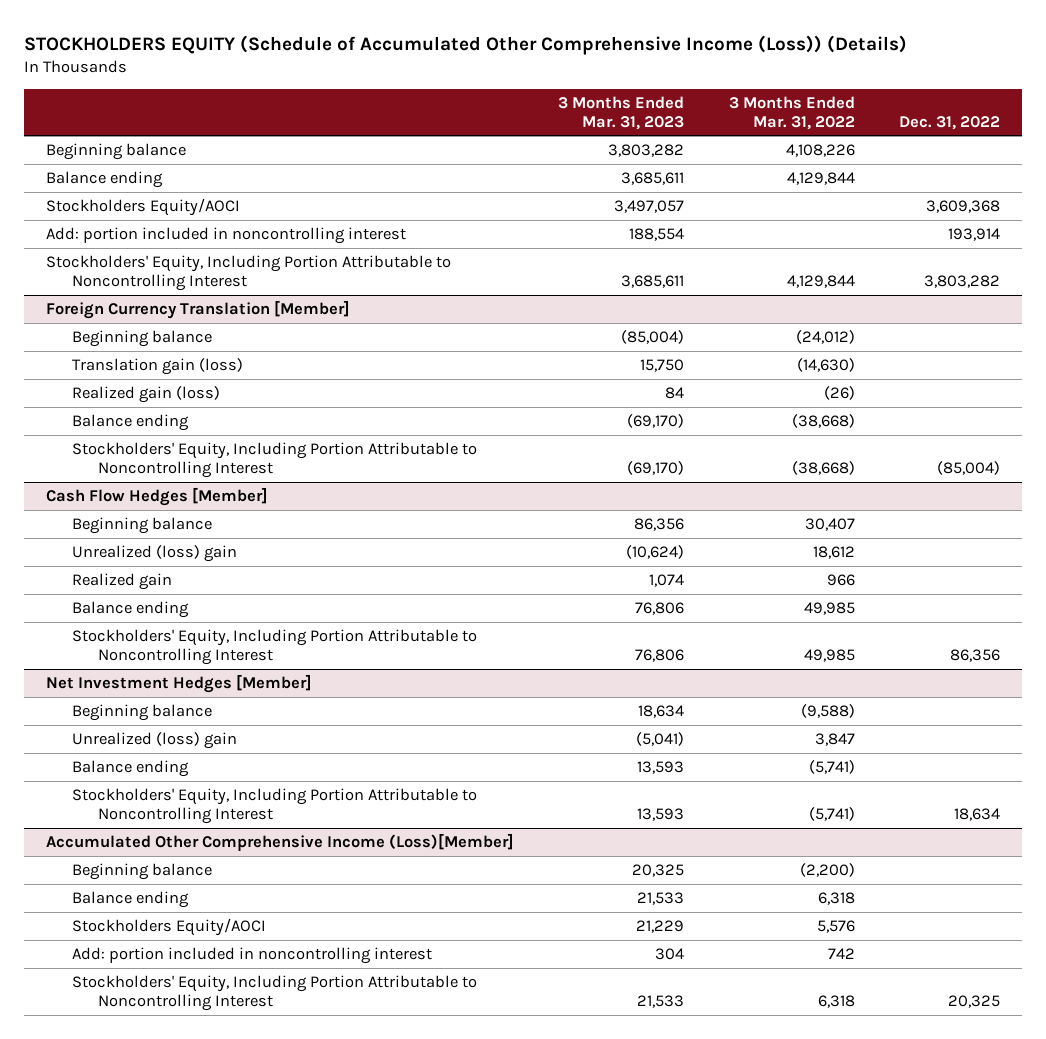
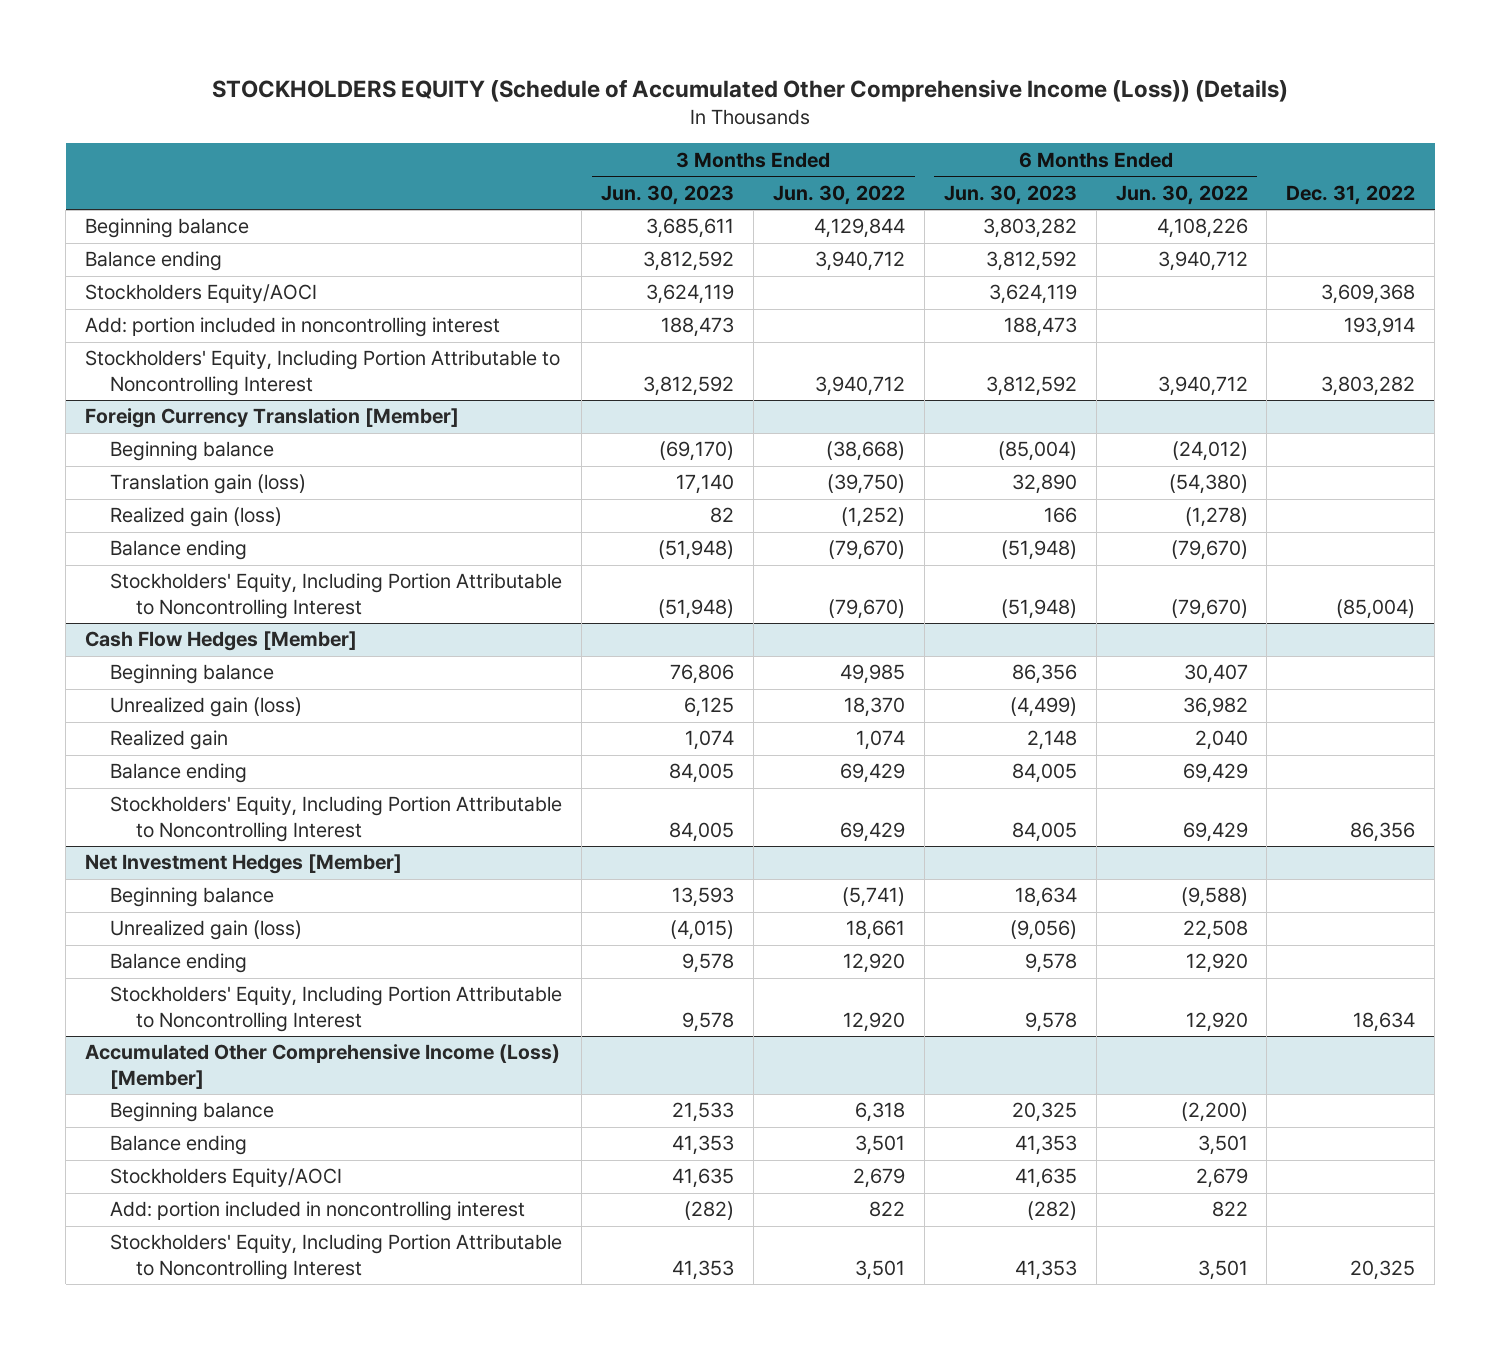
- | 3 Months Ended Mar. 31, 2023 | 3 Months Ended Mar. 31, 2022 | Dec. 31, 2022
+ | 3 Months Ended Jun. 30, 2023 | 3 Months Ended Jun. 30, 2022 | 6 Months Ended Jun. 30, 2023 | 6 Months Ended Jun. 30, 2022 | Dec. 31, 2022
@ Cash Flow Hedges [Member]
- Unrealized (loss) gain | (10,624) | 18,612 |
+ Unrealized gain (loss) | 6,125 | 18,370 | (4,499) | 36,982 |
@ Net Investment Hedges [Member]
- Unrealized (loss) gain | (5,041) | 3,847 |
+ Unrealized gain (loss) | (4,015) | 18,661 | (9,056) | 22,508 |
- Accumulated Other Comprehensive Income (Loss)[Member]
+ Accumulated Other Comprehensive Income (Loss) [Member]

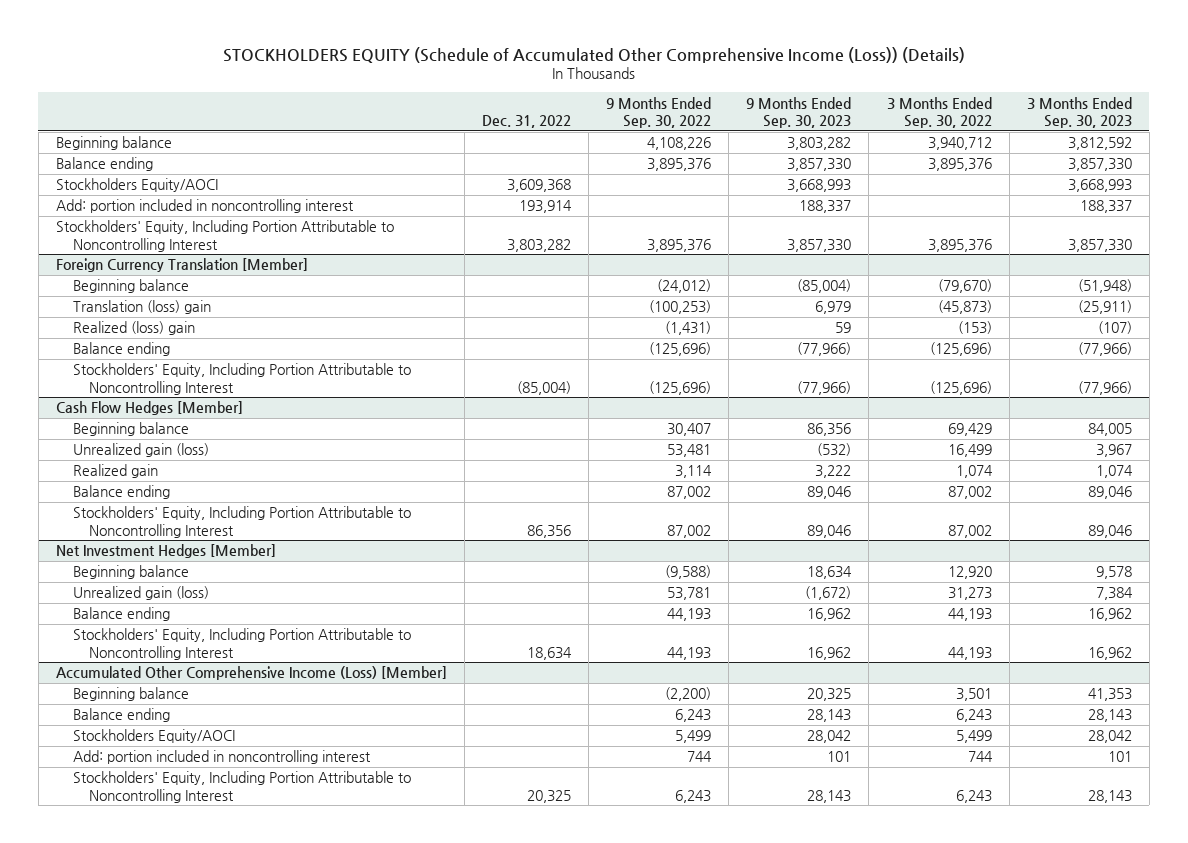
- | 3 Months Ended Jun. 30, 2023 | 3 Months Ended Jun. 30, 2022 | 6 Months Ended Jun. 30, 2023 | 6 Months Ended Jun. 30, 2022 | Dec. 31, 2022
+ | Dec. 31, 2022 | 9 Months Ended Sep. 30, 2022 | 9 Months Ended Sep. 30, 2023 | 3 Months Ended Sep. 30, 2022 | 3 Months Ended Sep. 30, 2023
@ Foreign Currency Translation [Member]
- Translation gain (loss) | 17,140 | (39,750) | 32,890 | (54,380) |
- Realized gain (loss) | 82 | (1,252) | 166 | (1,278) |
+ Translation (loss) gain | | (100,253) | 6,979 | (45,873) | (25,911)
+ Realized (loss) gain | | (1,431) | 59 | (153) | (107)

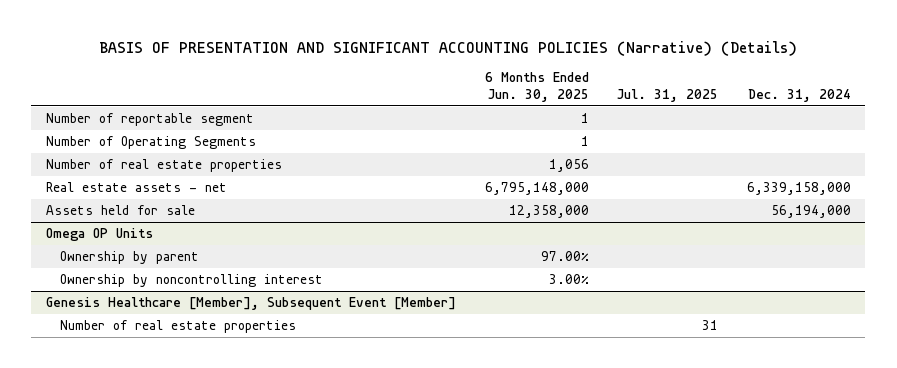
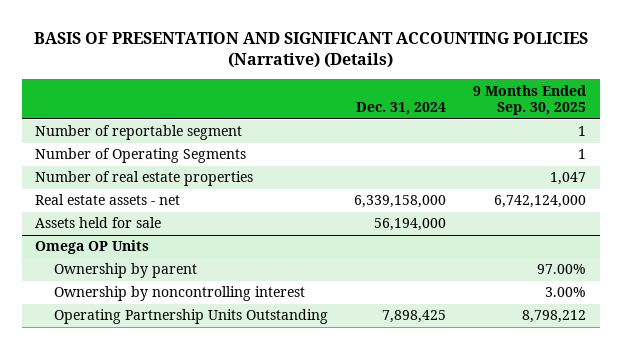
- | 6 Months Ended Jun. 30, 2025 | Jul. 31, 2025 | Dec. 31, 2024
+ | Dec. 31, 2024 | 9 Months Ended Sep. 30, 2025
- Genesis Healthcare [Member], Subsequent Event [Member]
- Number of real estate properties | | 31 |
@ Omega OP Units
+ Operating Partnership Units Outstanding | 7,898,425 | 8,798,212

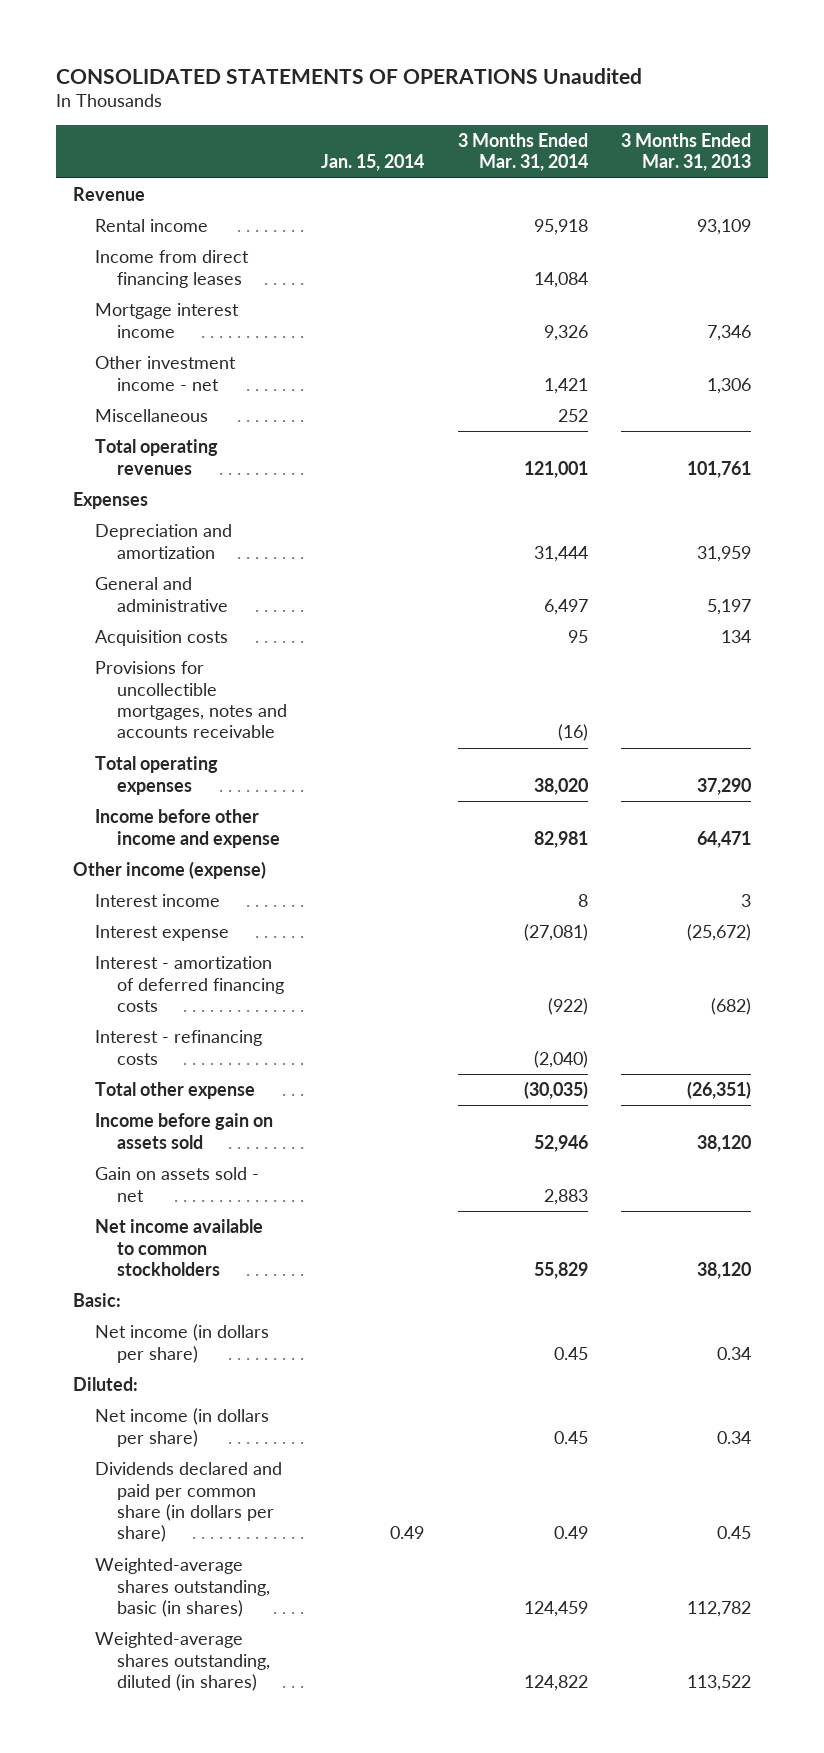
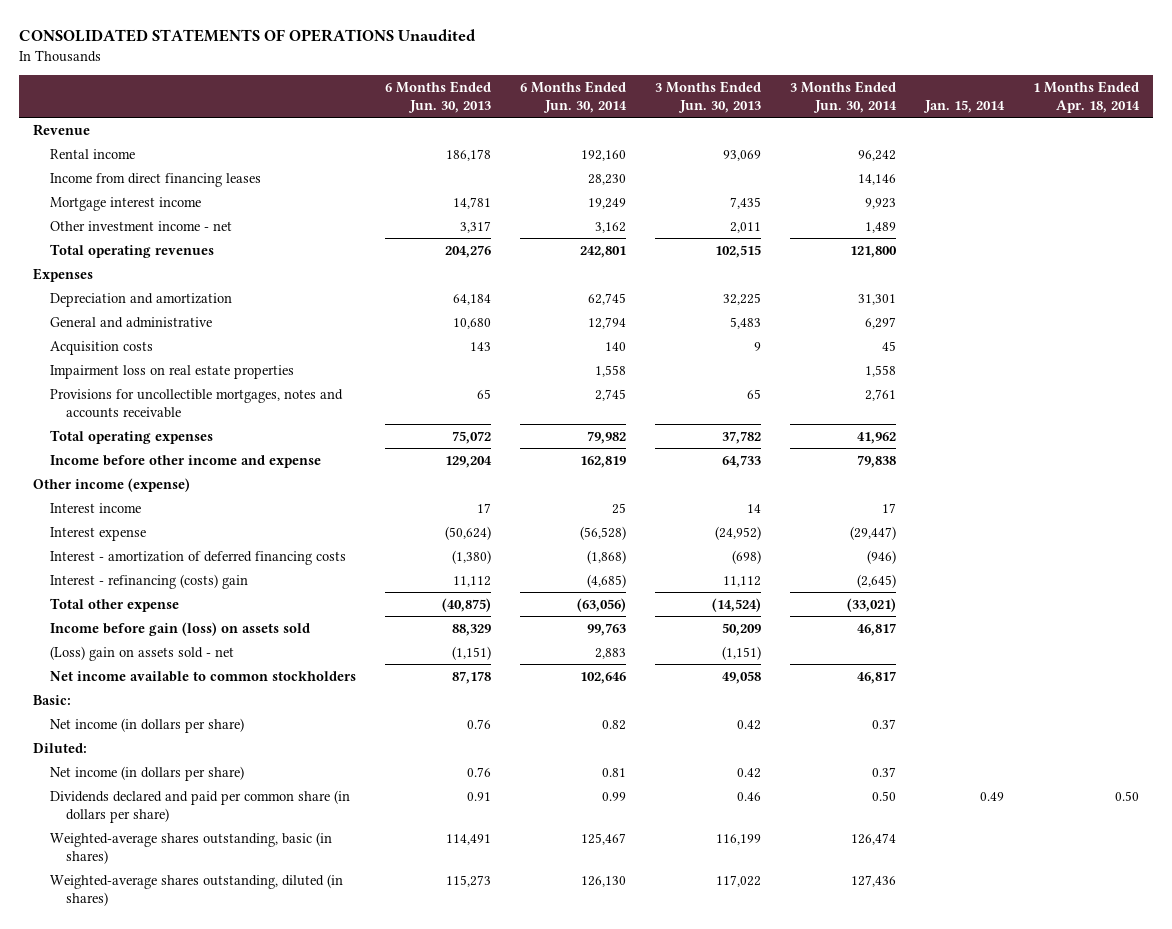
- | Jan. 15, 2014 | 3 Months Ended Mar. 31, 2014 | 3 Months Ended Mar. 31, 2013
+ | 6 Months Ended Jun. 30, 2013 | 6 Months Ended Jun. 30, 2014 | 3 Months Ended Jun. 30, 2013 | 3 Months Ended Jun. 30, 2014 | Jan. 15, 2014 | 1 Months Ended Apr. 18, 2014
- Miscellaneous | | 252 |
+ Impairment loss on real estate properties | | 1,558 | | 1,558 | |
- Interest - refinancing costs | | (2,040) |
+ Interest - refinancing (costs) gain | 11,112 | (4,685) | 11,112 | (2,645) | |
- Income before gain on assets sold | | 52,946 | 38,120
- Gain on assets sold - net | | 2,883 |
+ Income before gain (loss) on assets sold | 88,329 | 99,763 | 50,209 | 46,817 | |
+ (Loss) gain on assets sold - net | (1,151) | 2,883 | (1,151) | | |

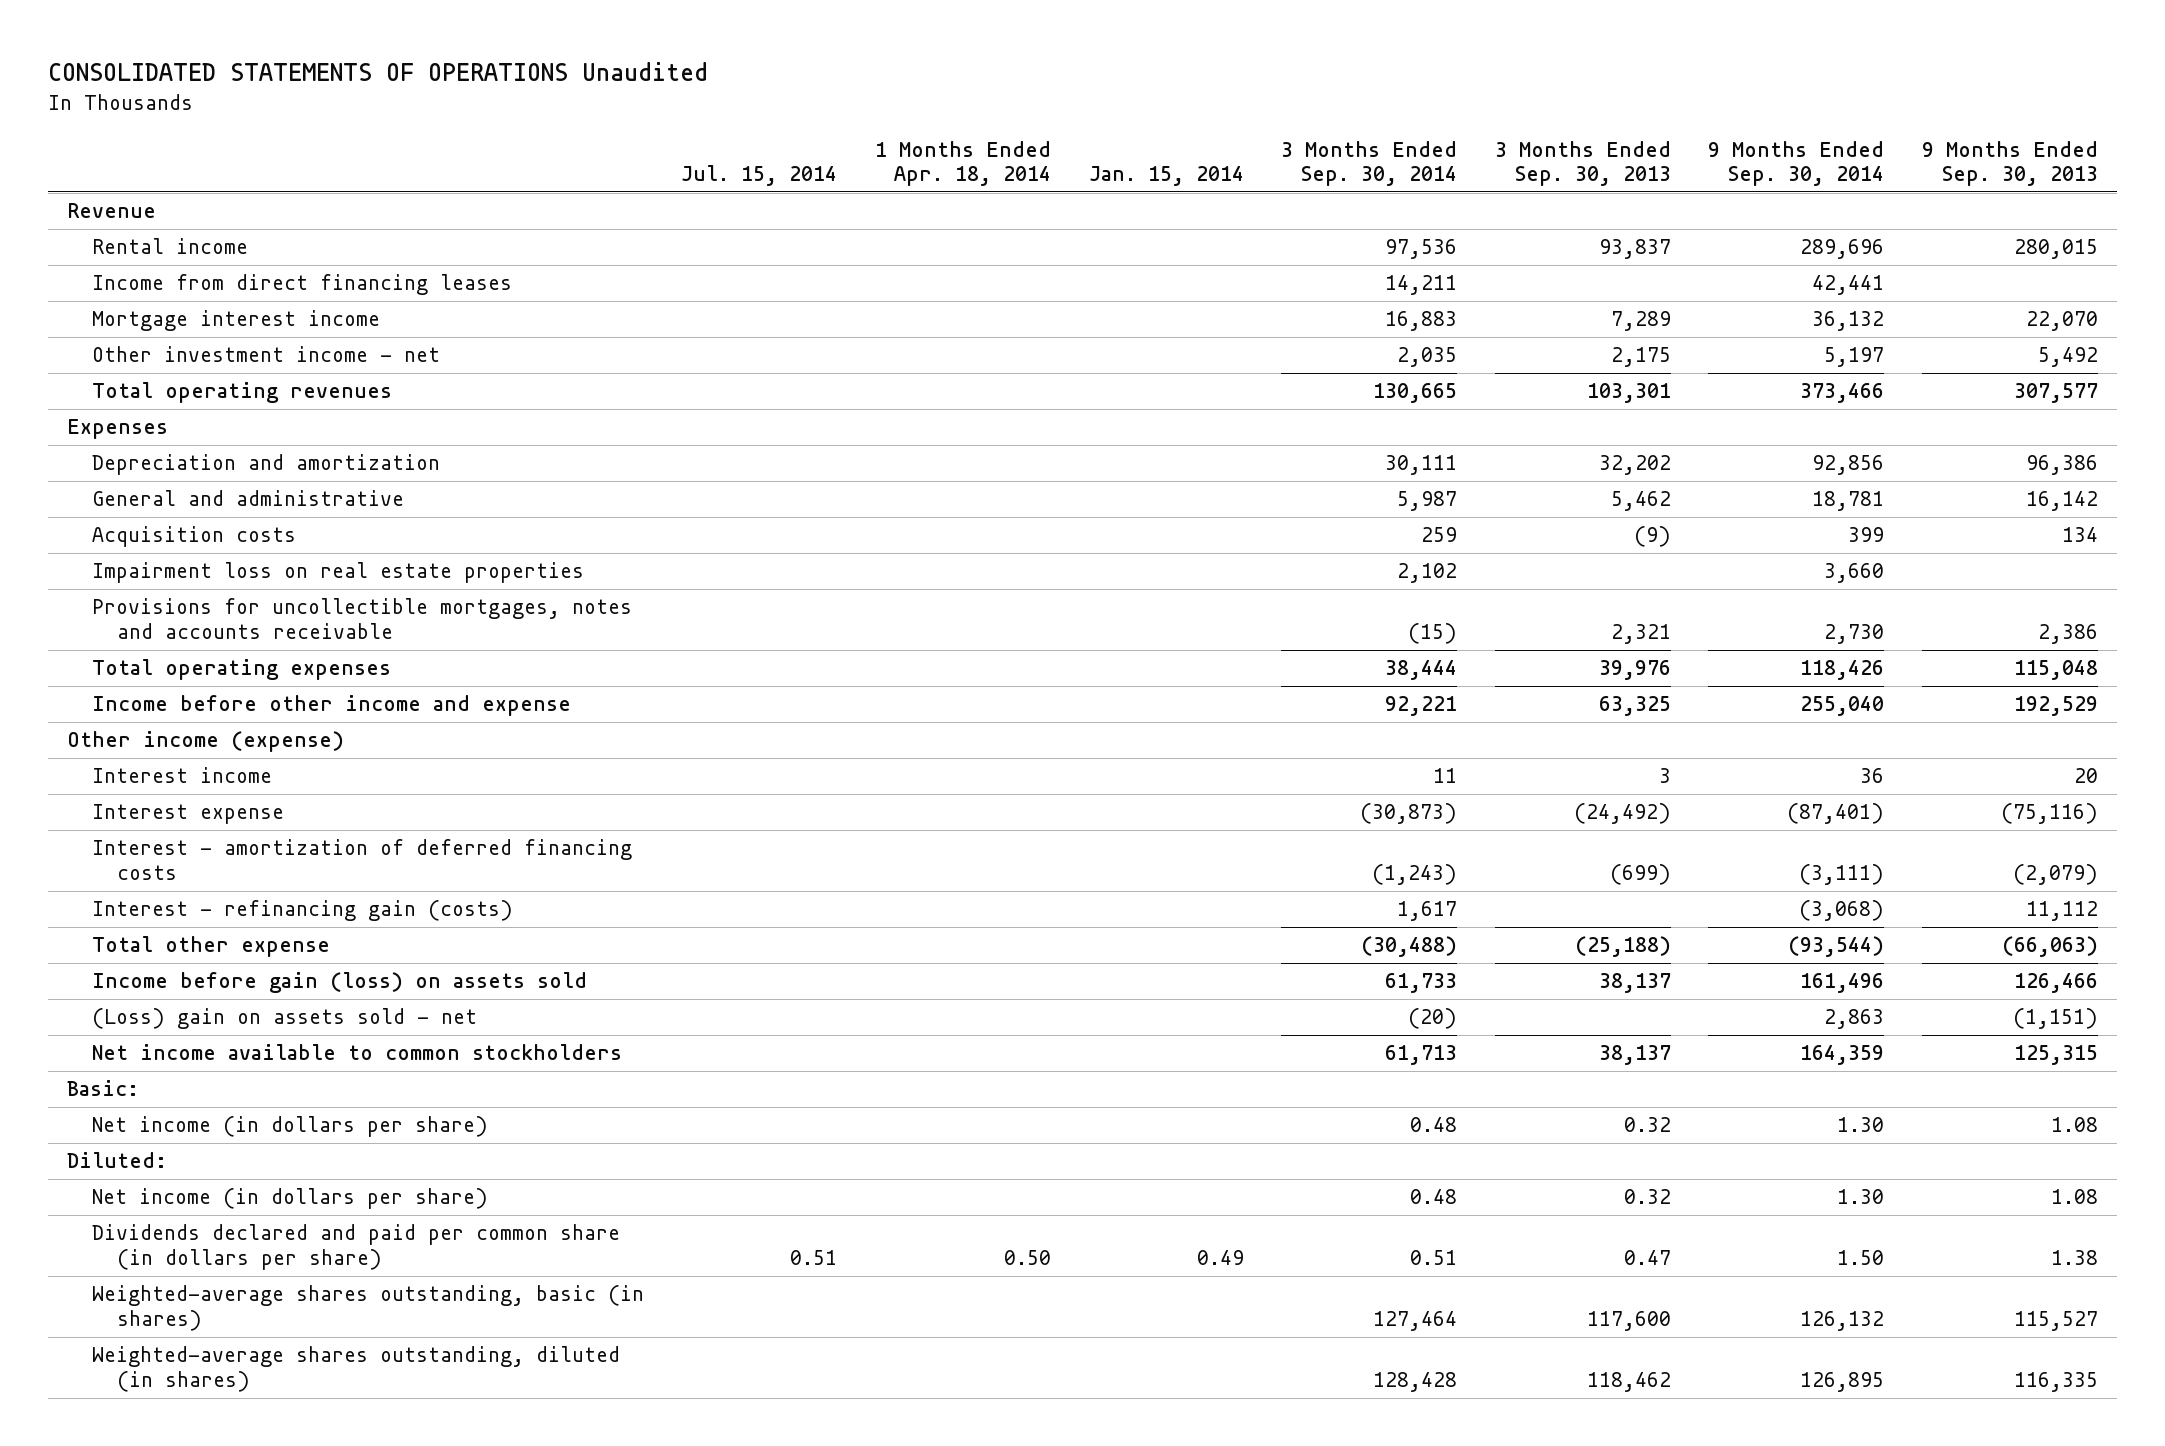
- | 6 Months Ended Jun. 30, 2013 | 6 Months Ended Jun. 30, 2014 | 3 Months Ended Jun. 30, 2013 | 3 Months Ended Jun. 30, 2014 | Jan. 15, 2014 | 1 Months Ended Apr. 18, 2014
+ | Jul. 15, 2014 | 1 Months Ended Apr. 18, 2014 | Jan. 15, 2014 | 3 Months Ended Sep. 30, 2014 | 3 Months Ended Sep. 30, 2013 | 9 Months Ended Sep. 30, 2014 | 9 Months Ended Sep. 30, 2013
- Interest - refinancing (costs) gain | 11,112 | (4,685) | 11,112 | (2,645) | |
+ Interest - refinancing gain (costs) | | | | 1,617 | | (3,068) | 11,112

